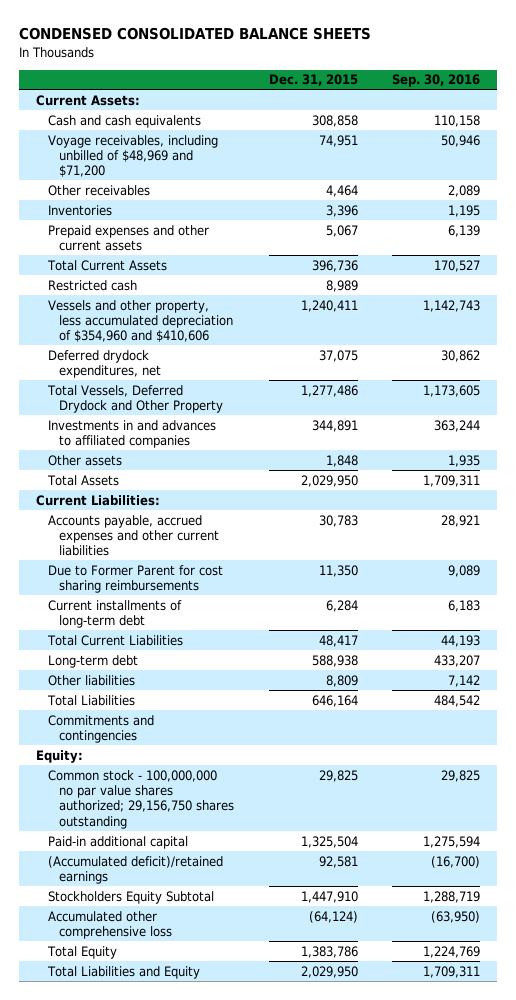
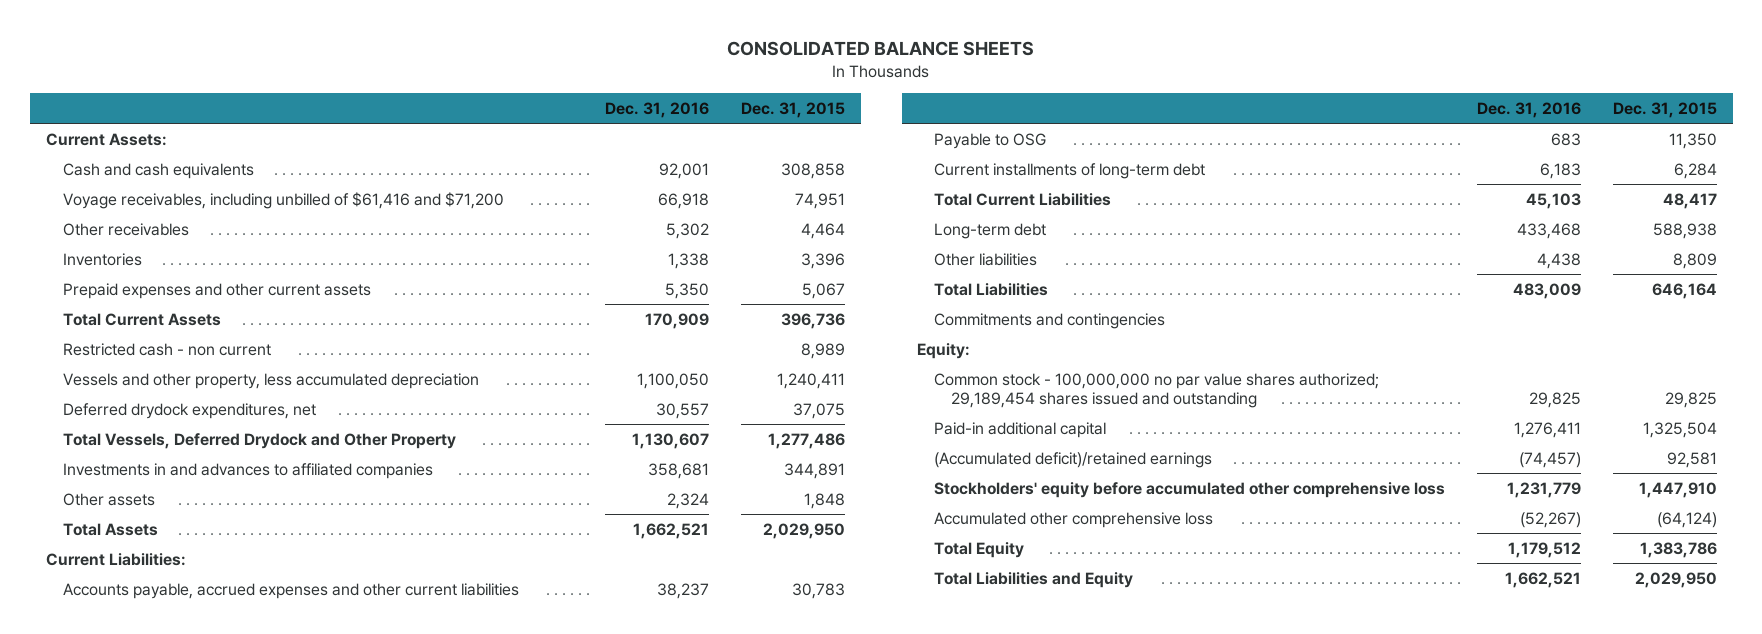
- CONDENSED CONSOLIDATED BALANCE SHEETS
+ CONSOLIDATED BALANCE SHEETS
- | Dec. 31, 2015 | Sep. 30, 2016
+ | Dec. 31, 2016 | Dec. 31, 2015
- Voyage receivables, including unbilled of $48,969 and $71,200 | 74,951 | 50,946
+ Voyage receivables, including unbilled of $61,416 and $71,200 | 66,918 | 74,951
- Restricted cash | 8,989 |
- Vessels and other property, less accumulated depreciation of $354,960 and $410,606 | 1,240,411 | 1,142,743
+ Restricted cash - non current | | 8,989
+ Vessels and other property, less accumulated depreciation | 1,100,050 | 1,240,411
- Due to Former Parent for cost sharing reimbursements | 11,350 | 9,089
+ Payable to OSG | 683 | 11,350
- Common stock - 100,000,000 no par value shares authorized; 29,156,750 shares outstanding | 29,825 | 29,825
+ Common stock - 100,000,000 no par value shares authorized; 29,189,454 shares issued and outstanding | 29,825 | 29,825
- Stockholders Equity Subtotal | 1,447,910 | 1,288,719
+ Stockholders' equity before accumulated other comprehensive loss | 1,231,779 | 1,447,910

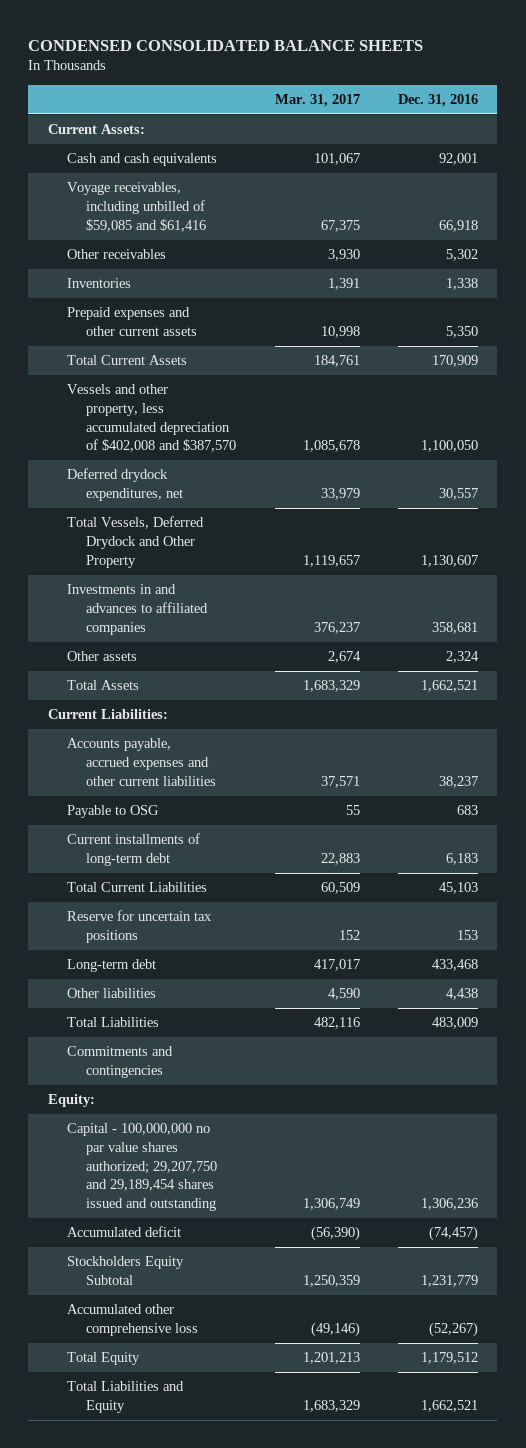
- CONSOLIDATED BALANCE SHEETS
+ CONDENSED CONSOLIDATED BALANCE SHEETS
- | Dec. 31, 2016 | Dec. 31, 2015
+ | Mar. 31, 2017 | Dec. 31, 2016
- Voyage receivables, including unbilled of $61,416 and $71,200 | 66,918 | 74,951
+ Voyage receivables, including unbilled of $59,085 and $61,416 | 67,375 | 66,918
- Restricted cash - non current | | 8,989
- Vessels and other property, less accumulated depreciation | 1,100,050 | 1,240,411
+ Vessels and other property, less accumulated depreciation of $402,008 and $387,570 | 1,085,678 | 1,100,050
+ Reserve for uncertain tax positions | 152 | 153
- Common stock - 100,000,000 no par value shares authorized; 29,189,454 shares issued and outstanding | 29,825 | 29,825
- Paid-in additional capital | 1,276,411 | 1,325,504
- (Accumulated deficit)/retained earnings | (74,457) | 92,581
- Stockholders' equity before accumulated other comprehensive loss | 1,231,779 | 1,447,910
+ Capital - 100,000,000 no par value shares authorized; 29,207,750 and 29,189,454 shares issued and outstanding | 1,306,749 | 1,306,236
+ Accumulated deficit | (56,390) | (74,457)
+ Stockholders Equity Subtotal | 1,250,359 | 1,231,779

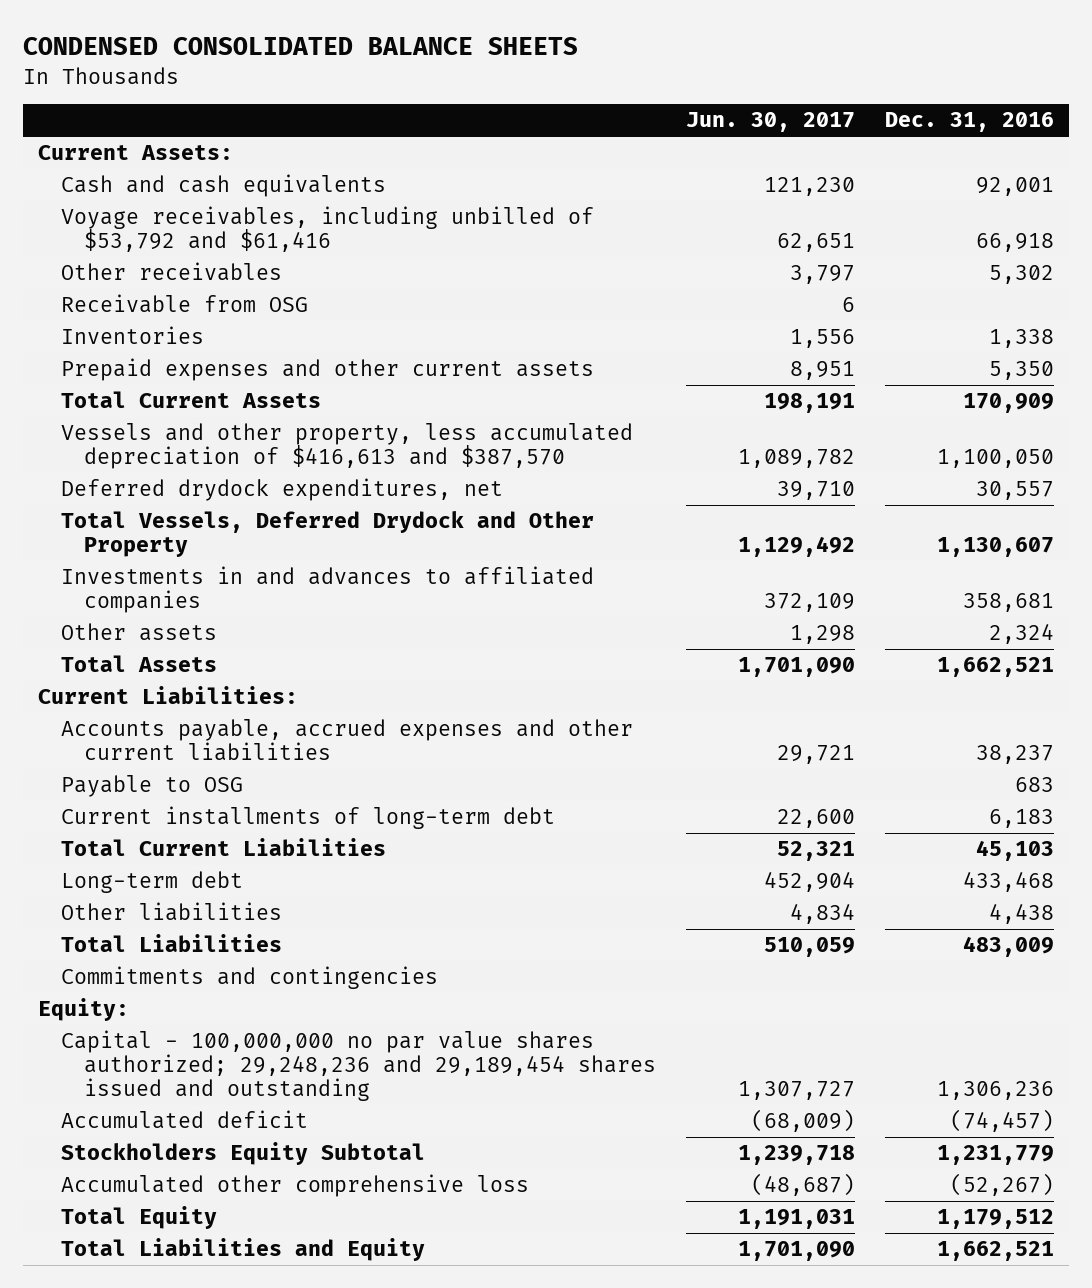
- | Mar. 31, 2017 | Dec. 31, 2016
+ | Jun. 30, 2017 | Dec. 31, 2016
- Voyage receivables, including unbilled of $59,085 and $61,416 | 67,375 | 66,918
+ Voyage receivables, including unbilled of $53,792 and $61,416 | 62,651 | 66,918
+ Receivable from OSG | 6 |
- Vessels and other property, less accumulated depreciation of $402,008 and $387,570 | 1,085,678 | 1,100,050
+ Vessels and other property, less accumulated depreciation of $416,613 and $387,570 | 1,089,782 | 1,100,050
- Reserve for uncertain tax positions | 152 | 153
- Capital - 100,000,000 no par value shares authorized; 29,207,750 and 29,189,454 shares issued and outstanding | 1,306,749 | 1,306,236
+ Capital - 100,000,000 no par value shares authorized; 29,248,236 and 29,189,454 shares issued and outstanding | 1,307,727 | 1,306,236

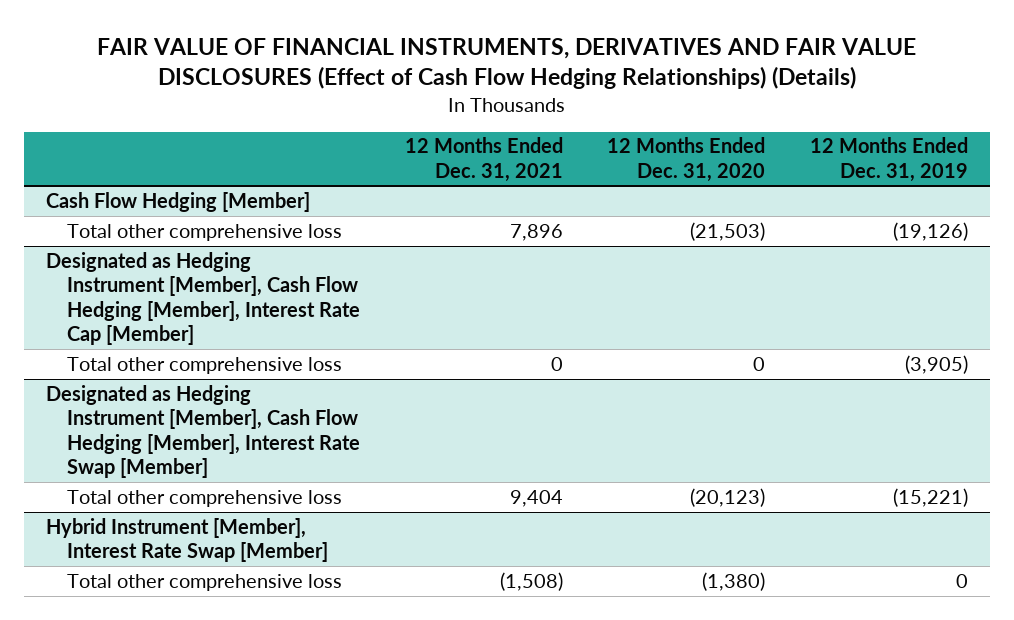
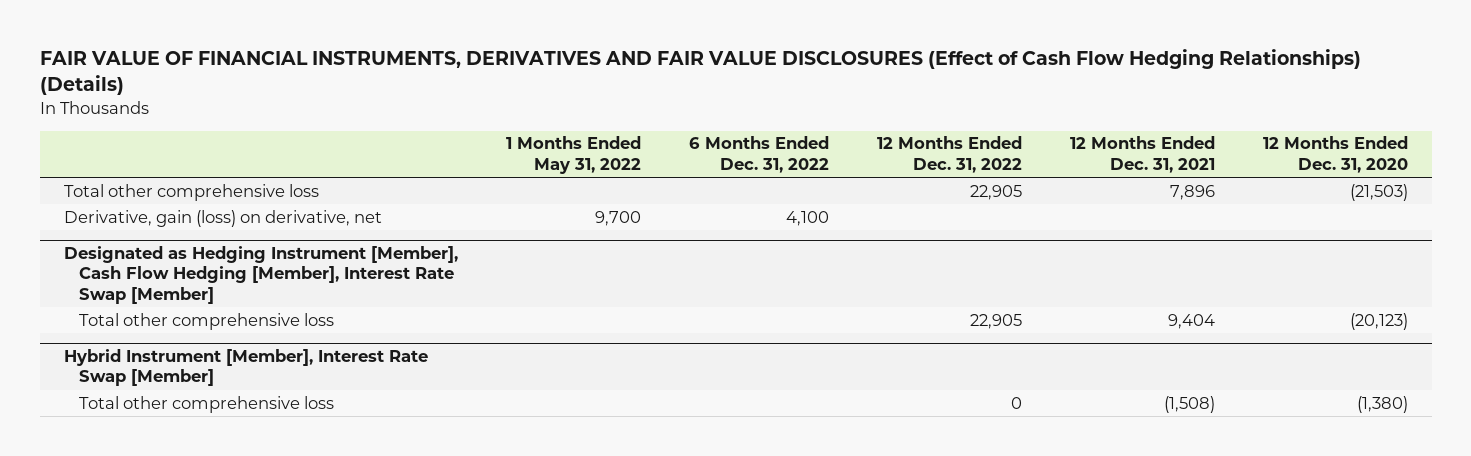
- | 12 Months Ended Dec. 31, 2021 | 12 Months Ended Dec. 31, 2020 | 12 Months Ended Dec. 31, 2019
+ | 1 Months Ended May 31, 2022 | 6 Months Ended Dec. 31, 2022 | 12 Months Ended Dec. 31, 2022 | 12 Months Ended Dec. 31, 2021 | 12 Months Ended Dec. 31, 2020
- Cash Flow Hedging [Member]
- Designated as Hedging Instrument [Member], Cash Flow Hedging [Member], Interest Rate Cap [Member]
- Total other comprehensive loss | 0 | 0 | (3,905)
+ Derivative, gain (loss) on derivative, net | 9,700 | 4,100 | | |

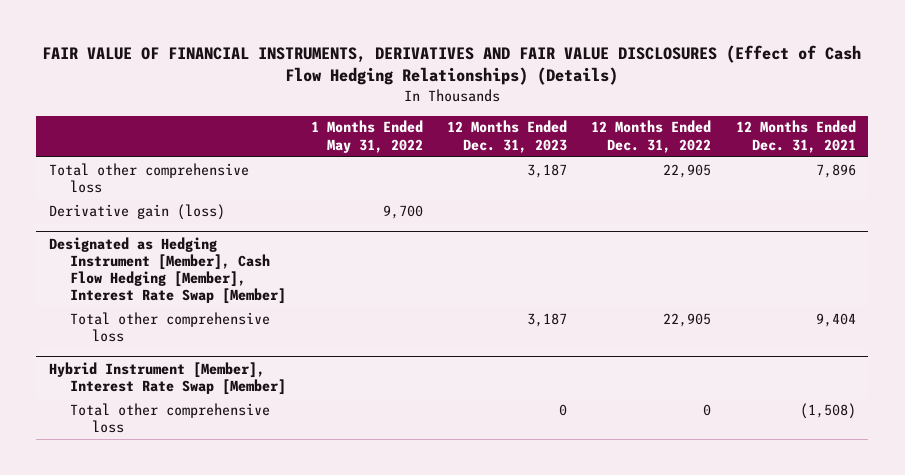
- | 1 Months Ended May 31, 2022 | 6 Months Ended Dec. 31, 2022 | 12 Months Ended Dec. 31, 2022 | 12 Months Ended Dec. 31, 2021 | 12 Months Ended Dec. 31, 2020
+ | 1 Months Ended May 31, 2022 | 12 Months Ended Dec. 31, 2023 | 12 Months Ended Dec. 31, 2022 | 12 Months Ended Dec. 31, 2021
- Derivative, gain (loss) on derivative, net | 9,700 | 4,100 | | |
+ Derivative gain (loss) | 9,700 | | |

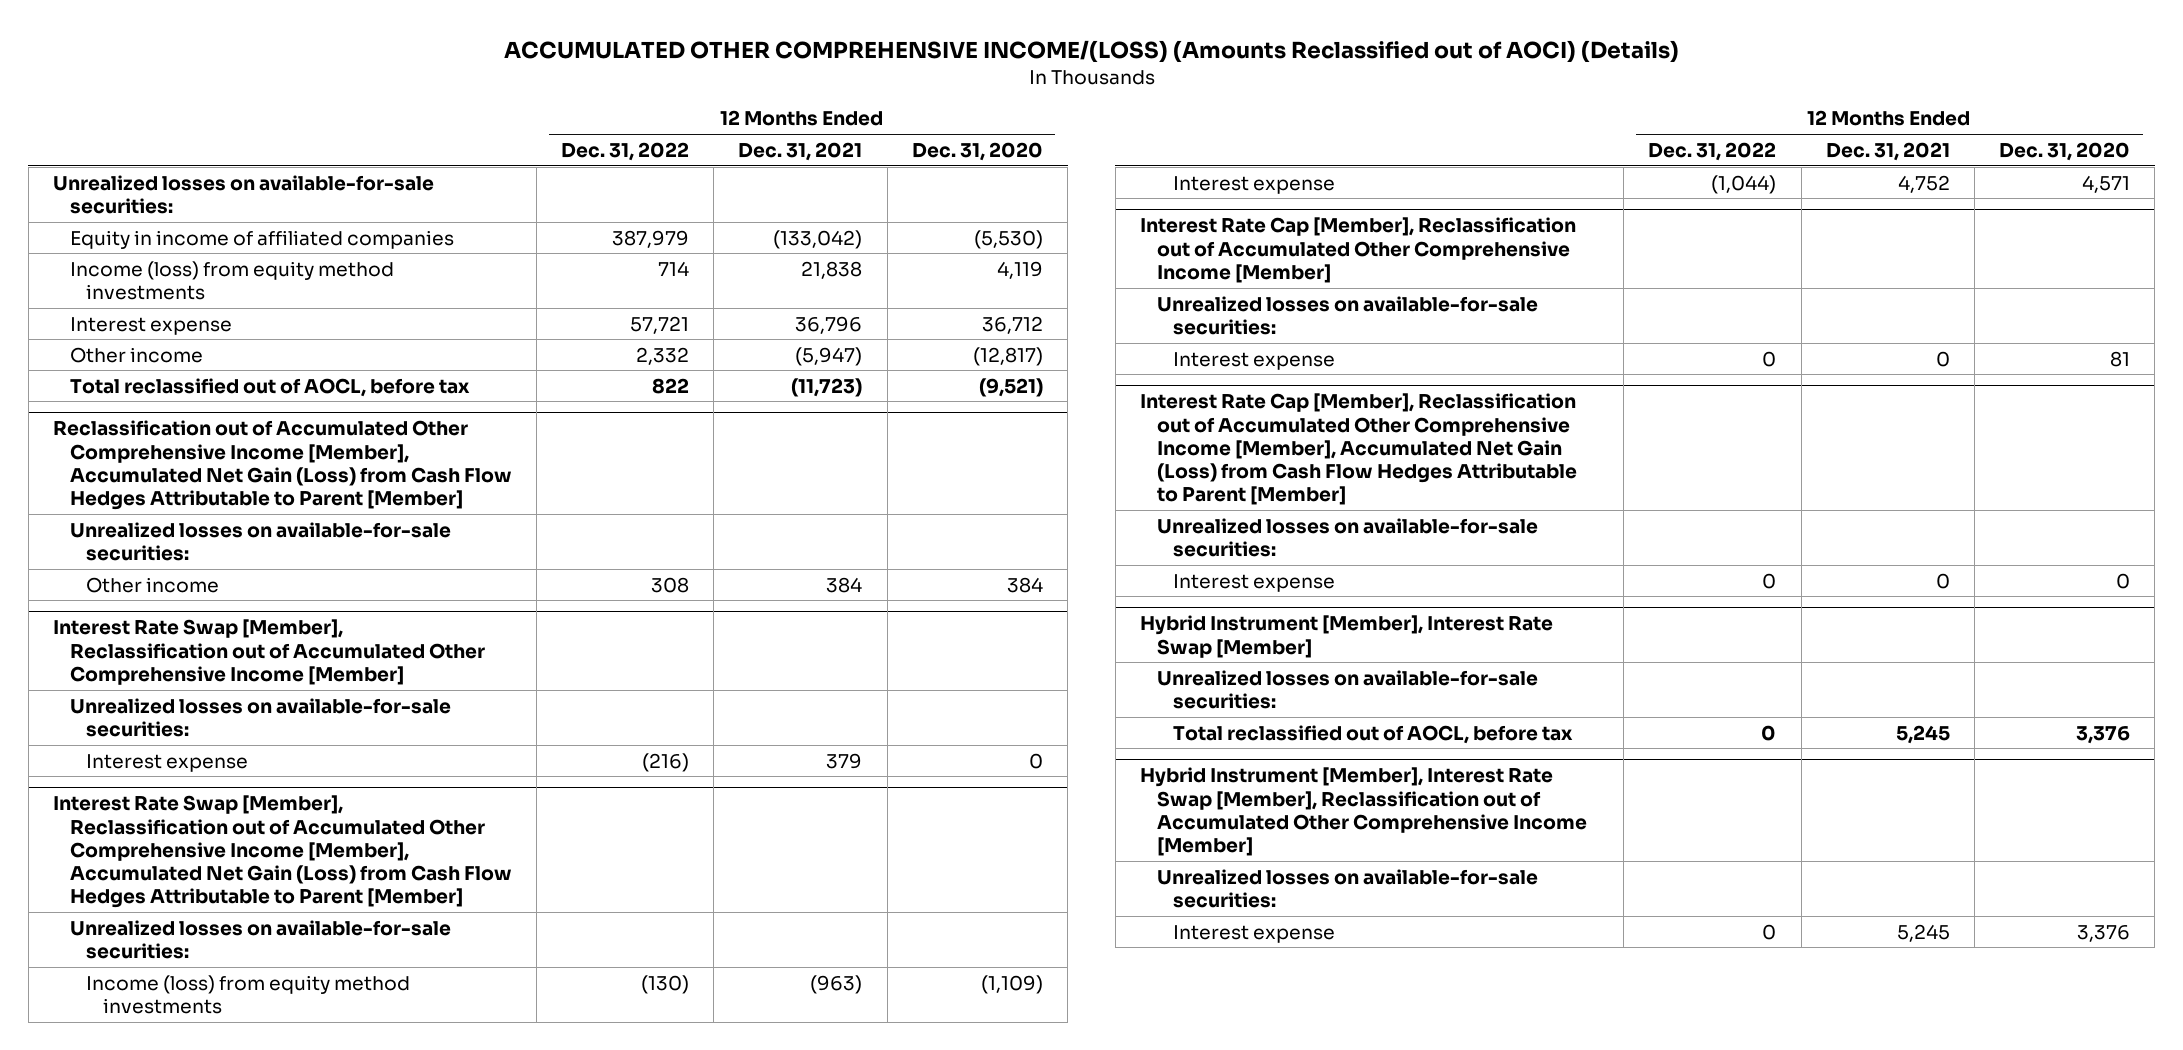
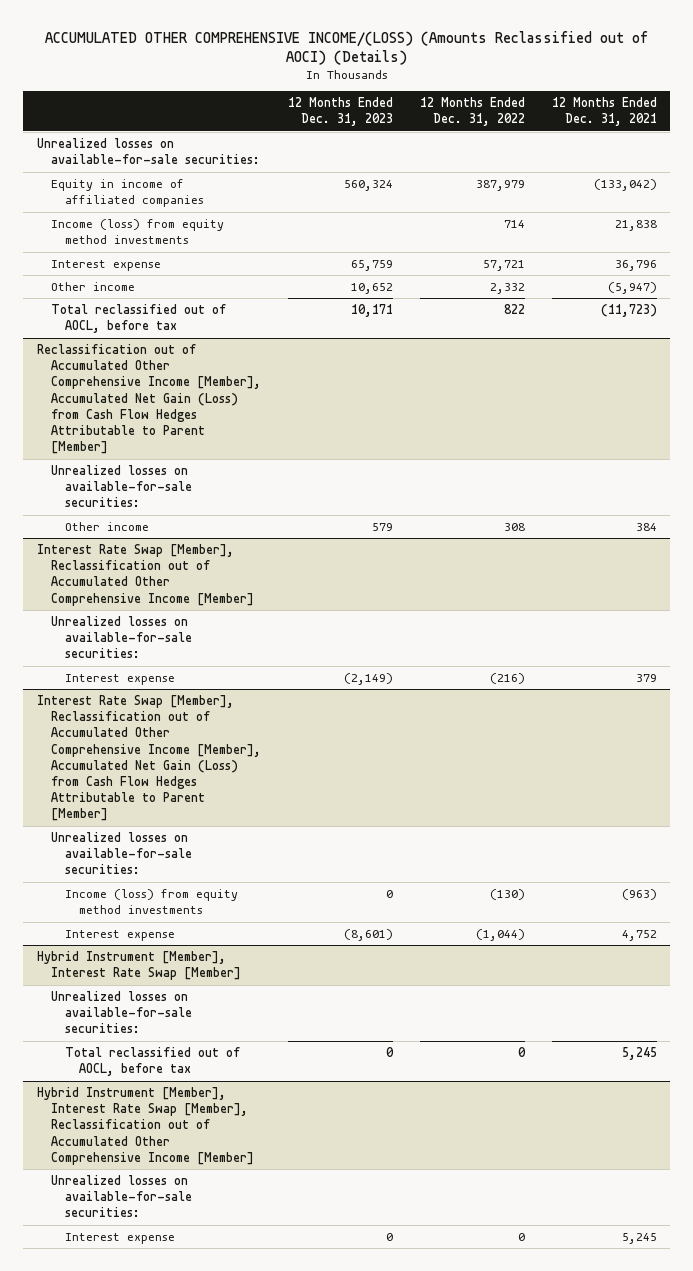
- | 12 Months Ended Dec. 31, 2022 | 12 Months Ended Dec. 31, 2021 | 12 Months Ended Dec. 31, 2020
+ | 12 Months Ended Dec. 31, 2023 | 12 Months Ended Dec. 31, 2022 | 12 Months Ended Dec. 31, 2021
- Interest Rate Cap [Member], Reclassification out of Accumulated Other Comprehensive Income [Member]
- Unrealized losses on available-for-sale securities:
- Interest expense | 0 | 0 | 81
- Interest Rate Cap [Member], Reclassification out of Accumulated Other Comprehensive Income [Member], Accumulated Net Gain (Loss) from Cash Flow Hedges Attributable to Parent [Member]
- Unrealized losses on available-for-sale securities:
- Interest expense | 0 | 0 | 0

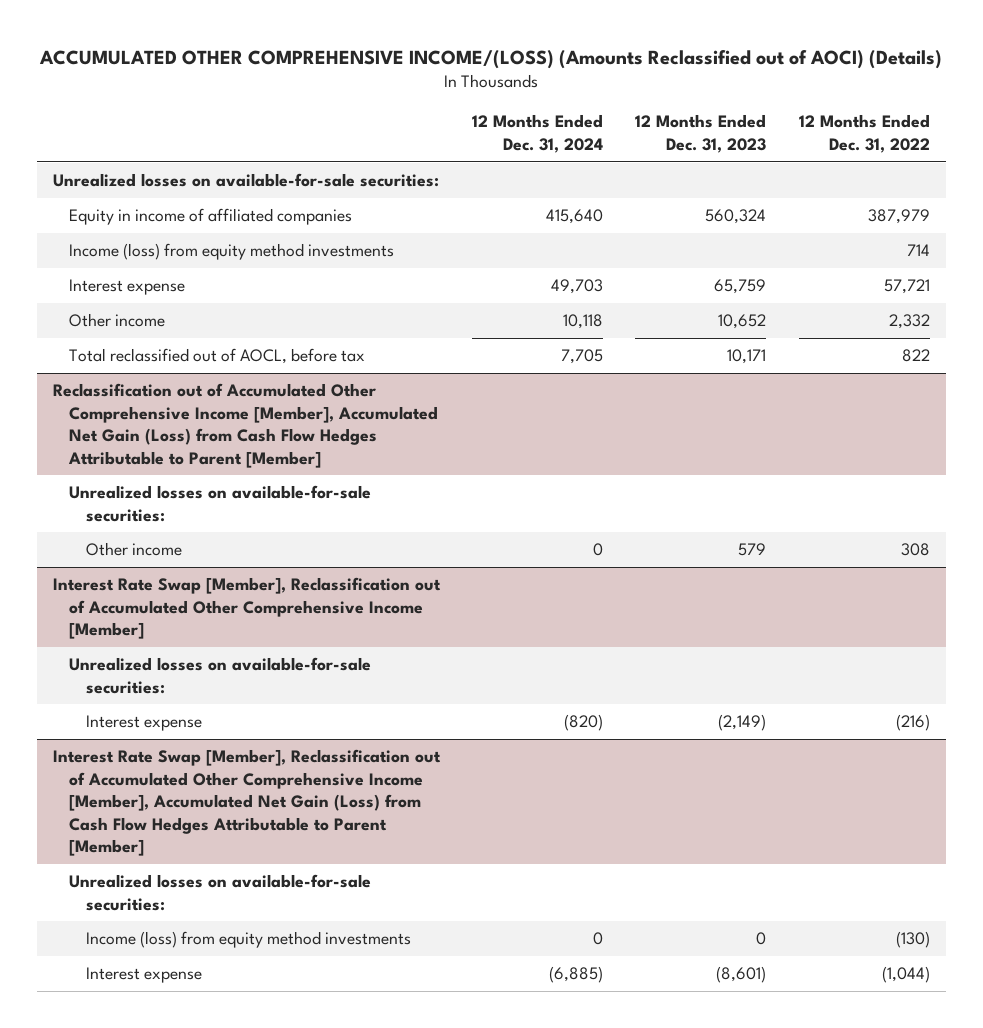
- | 12 Months Ended Dec. 31, 2023 | 12 Months Ended Dec. 31, 2022 | 12 Months Ended Dec. 31, 2021
+ | 12 Months Ended Dec. 31, 2024 | 12 Months Ended Dec. 31, 2023 | 12 Months Ended Dec. 31, 2022
- Hybrid Instrument [Member], Interest Rate Swap [Member]
- Unrealized losses on available-for-sale securities:
- Total reclassified out of AOCL, before tax | 0 | 0 | 5,245
- Hybrid Instrument [Member], Interest Rate Swap [Member], Reclassification out of Accumulated Other Comprehensive Income [Member]
- Unrealized losses on available-for-sale securities:
- Interest expense | 0 | 0 | 5,245

